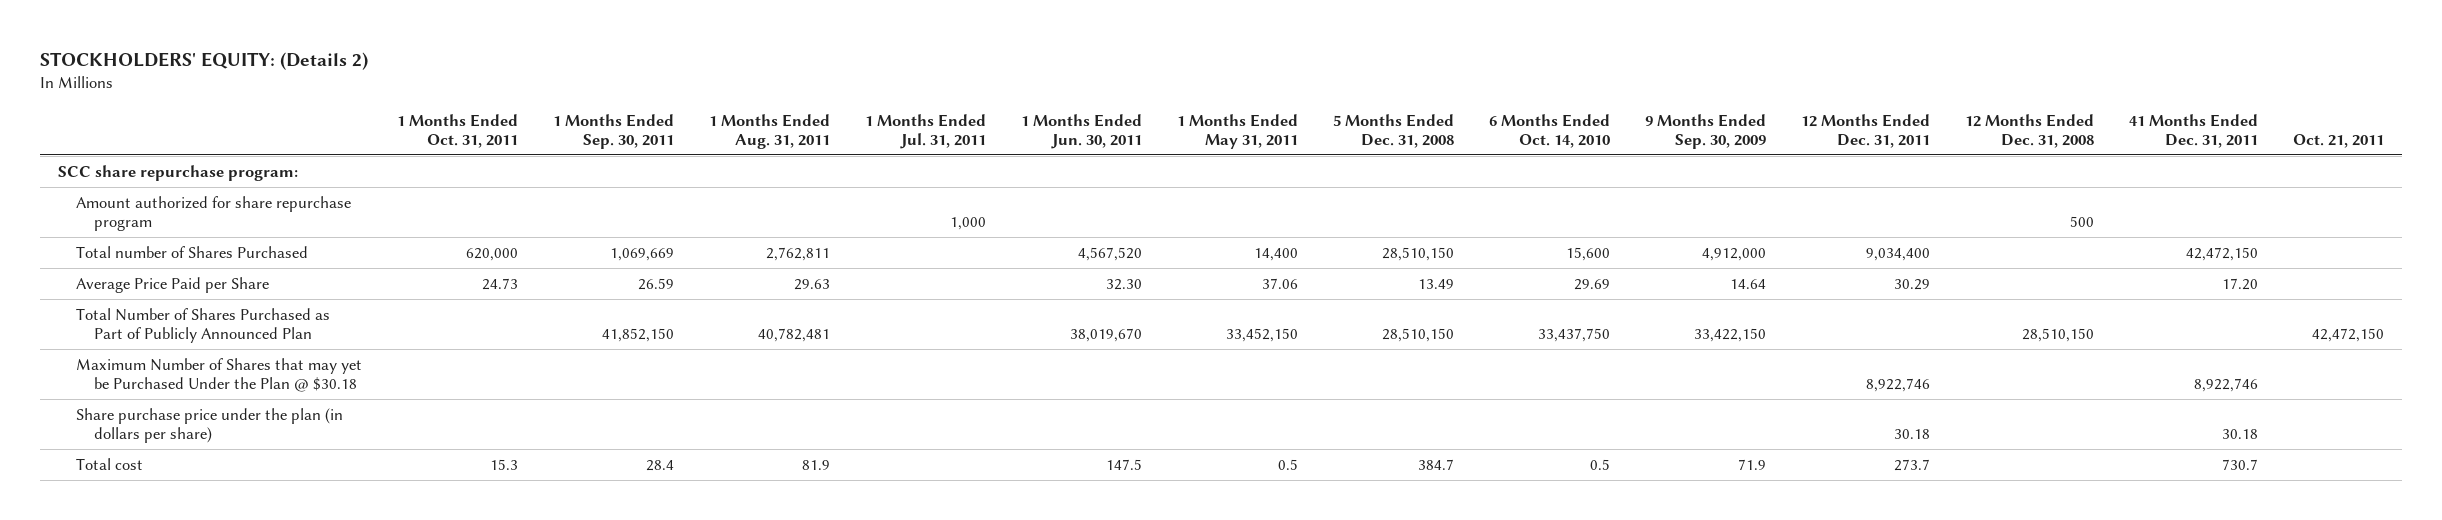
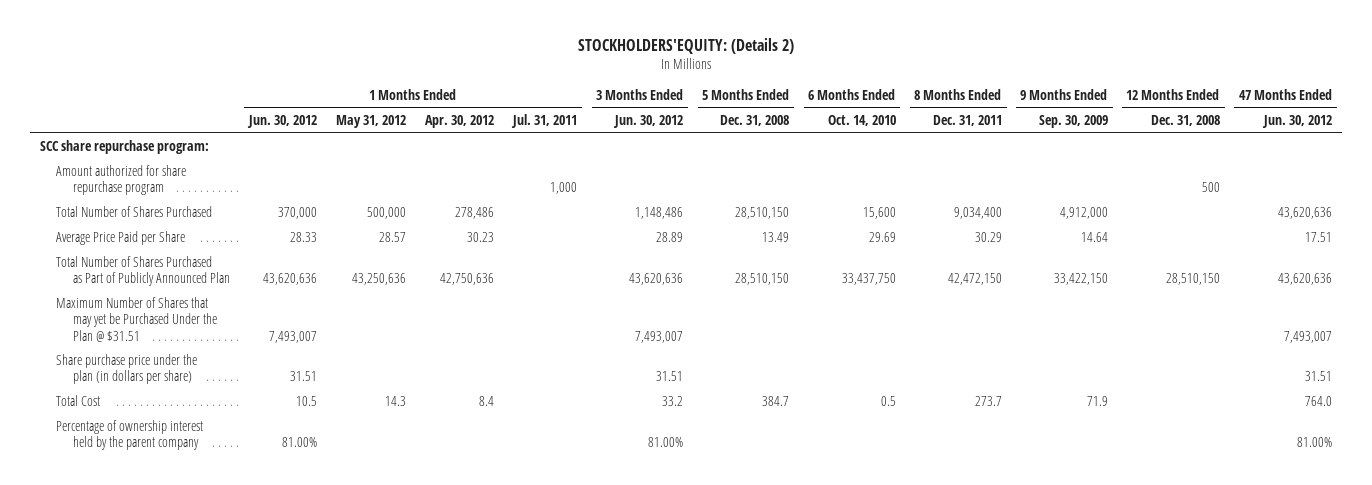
- STOCKHOLDERS' EQUITY: (Details 2)
+ STOCKHOLDERS'EQUITY: (Details 2)
- | 1 Months Ended Oct. 31, 2011 | 1 Months Ended Sep. 30, 2011 | 1 Months Ended Aug. 31, 2011 | 1 Months Ended Jul. 31, 2011 | 1 Months Ended Jun. 30, 2011 | 1 Months Ended May 31, 2011 | 5 Months Ended Dec. 31, 2008 | 6 Months Ended Oct. 14, 2010 | 9 Months Ended Sep. 30, 2009 | 12 Months Ended Dec. 31, 2011 | 12 Months Ended Dec. 31, 2008 | 41 Months Ended Dec. 31, 2011 | Oct. 21, 2011
+ | 1 Months Ended Jun. 30, 2012 | 1 Months Ended May 31, 2012 | 1 Months Ended Apr. 30, 2012 | 1 Months Ended Jul. 31, 2011 | 3 Months Ended Jun. 30, 2012 | 5 Months Ended Dec. 31, 2008 | 6 Months Ended Oct. 14, 2010 | 8 Months Ended Dec. 31, 2011 | 9 Months Ended Sep. 30, 2009 | 12 Months Ended Dec. 31, 2008 | 47 Months Ended Jun. 30, 2012
- Total number of Shares Purchased | 620,000 | 1,069,669 | 2,762,811 | | 4,567,520 | 14,400 | 28,510,150 | 15,600 | 4,912,000 | 9,034,400 | | 42,472,150 |
+ Total Number of Shares Purchased | 370,000 | 500,000 | 278,486 | | 1,148,486 | 28,510,150 | 15,600 | 9,034,400 | 4,912,000 | | 43,620,636
- Maximum Number of Shares that may yet be Purchased Under the Plan @ $30.18 | | | | | | | | | | 8,922,746 | | 8,922,746 |
+ Maximum Number of Shares that may yet be Purchased Under the Plan @ $31.51 | 7,493,007 | | | | 7,493,007 | | | | | | 7,493,007
- Total cost | 15.3 | 28.4 | 81.9 | | 147.5 | 0.5 | 384.7 | 0.5 | 71.9 | 273.7 | | 730.7 |
+ Total Cost | 10.5 | 14.3 | 8.4 | | 33.2 | 384.7 | 0.5 | 273.7 | 71.9 | | 764.0
+ Percentage of ownership interest held by the parent company | 81.00% | | | | 81.00% | | | | | | 81.00%

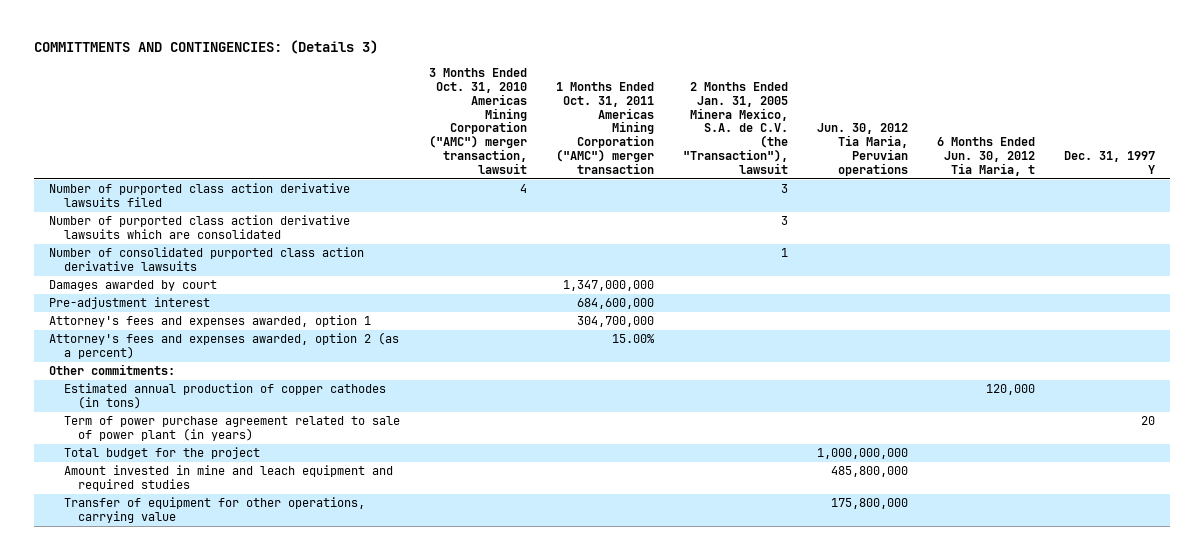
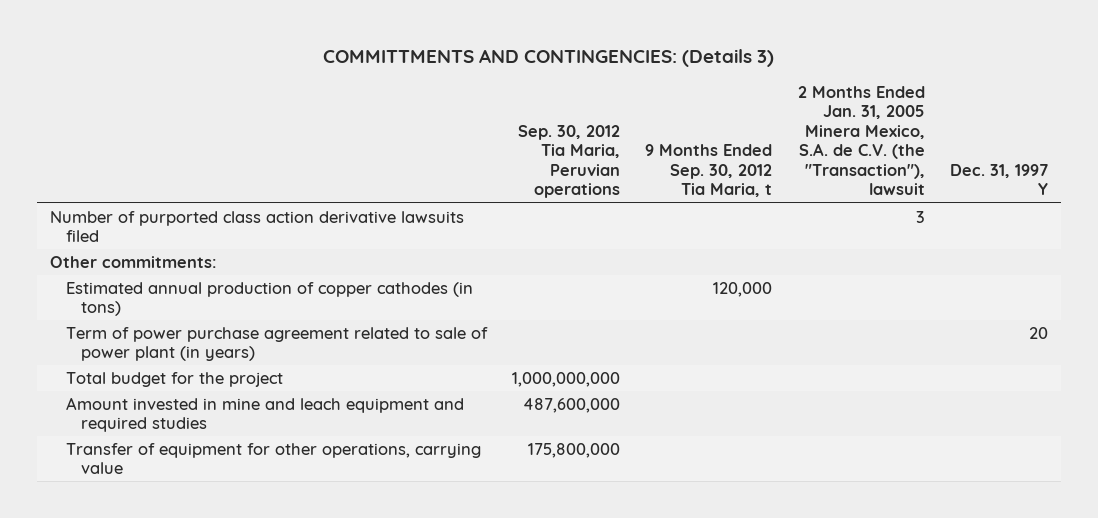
- | 3 Months Ended Oct. 31, 2010 Americas Mining Corporation ("AMC") merger transaction, lawsuit | 1 Months Ended Oct. 31, 2011 Americas Mining Corporation ("AMC") merger transaction | 2 Months Ended Jan. 31, 2005 Minera Mexico, S.A. de C.V. (the "Transaction"), lawsuit | Jun. 30, 2012 Tia Maria, Peruvian operations | 6 Months Ended Jun. 30, 2012 Tia Maria, t | Dec. 31, 1997 Y
+ | Sep. 30, 2012 Tia Maria, Peruvian operations | 9 Months Ended Sep. 30, 2012 Tia Maria, t | 2 Months Ended Jan. 31, 2005 Minera Mexico, S.A. de C.V. (the "Transaction"), lawsuit | Dec. 31, 1997 Y
- Number of purported class action derivative lawsuits which are consolidated | | | 3 | | |
- Number of consolidated purported class action derivative lawsuits | | | 1 | | |
- Damages awarded by court | | 1,347,000,000 | | | |
- Pre-adjustment interest | | 684,600,000 | | | |
- Attorney's fees and expenses awarded, option 1 | | 304,700,000 | | | |
- Attorney's fees and expenses awarded, option 2 (as a percent) | | 15.00% | | | |

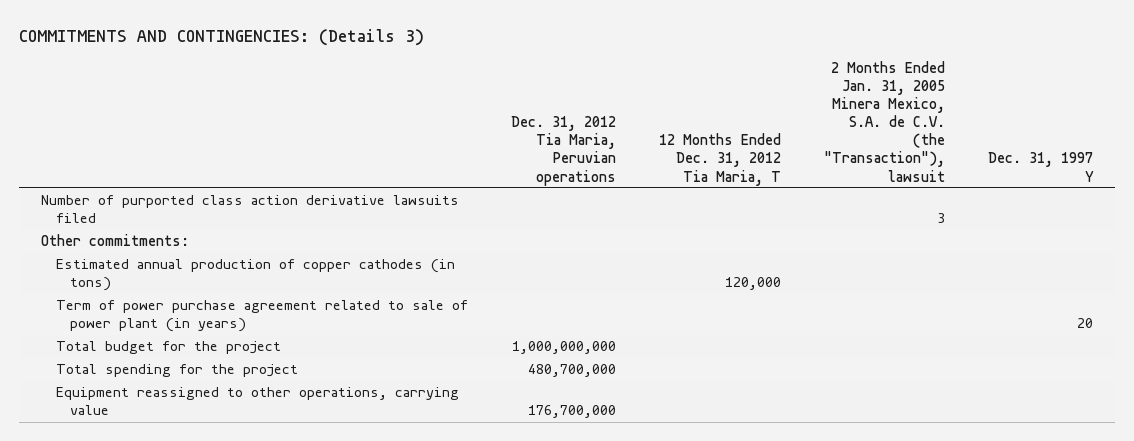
- COMMITTMENTS AND CONTINGENCIES: (Details 3)
+ COMMITMENTS AND CONTINGENCIES: (Details 3)
- | Sep. 30, 2012 Tia Maria, Peruvian operations | 9 Months Ended Sep. 30, 2012 Tia Maria, t | 2 Months Ended Jan. 31, 2005 Minera Mexico, S.A. de C.V. (the "Transaction"), lawsuit | Dec. 31, 1997 Y
+ | Dec. 31, 2012 Tia Maria, Peruvian operations | 12 Months Ended Dec. 31, 2012 Tia Maria, T | 2 Months Ended Jan. 31, 2005 Minera Mexico, S.A. de C.V. (the "Transaction"), lawsuit | Dec. 31, 1997 Y
- Amount invested in mine and leach equipment and required studies | 487,600,000 | | |
- Transfer of equipment for other operations, carrying value | 175,800,000 | | |
+ Total spending for the project | 480,700,000 | | |
+ Equipment reassigned to other operations, carrying value | 176,700,000 | | |

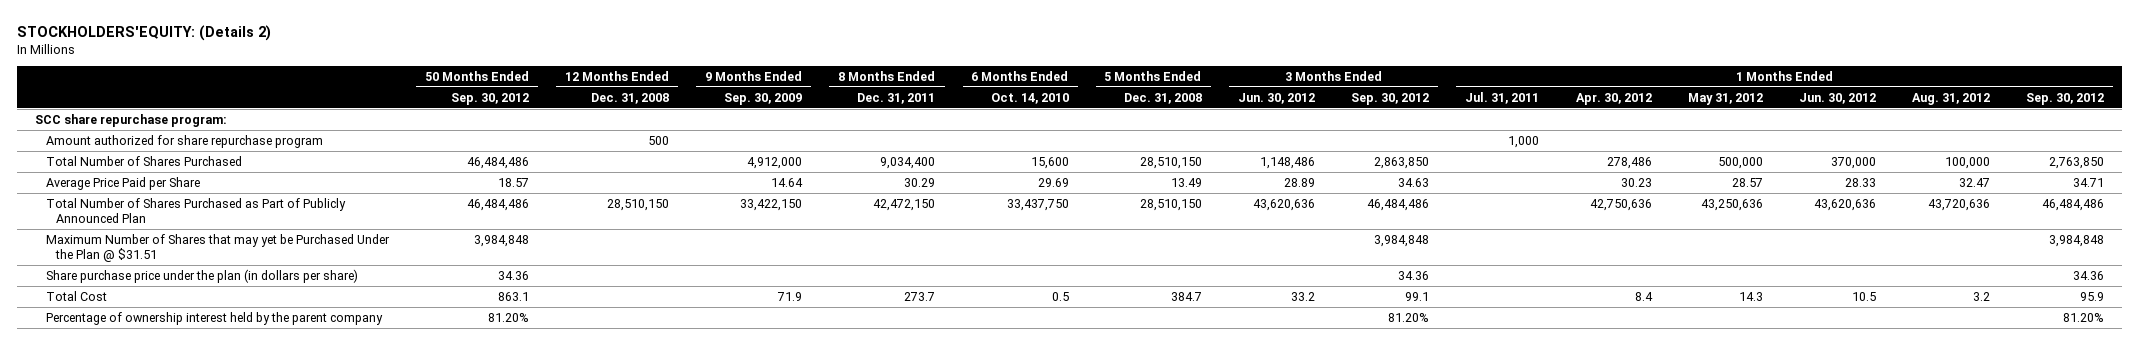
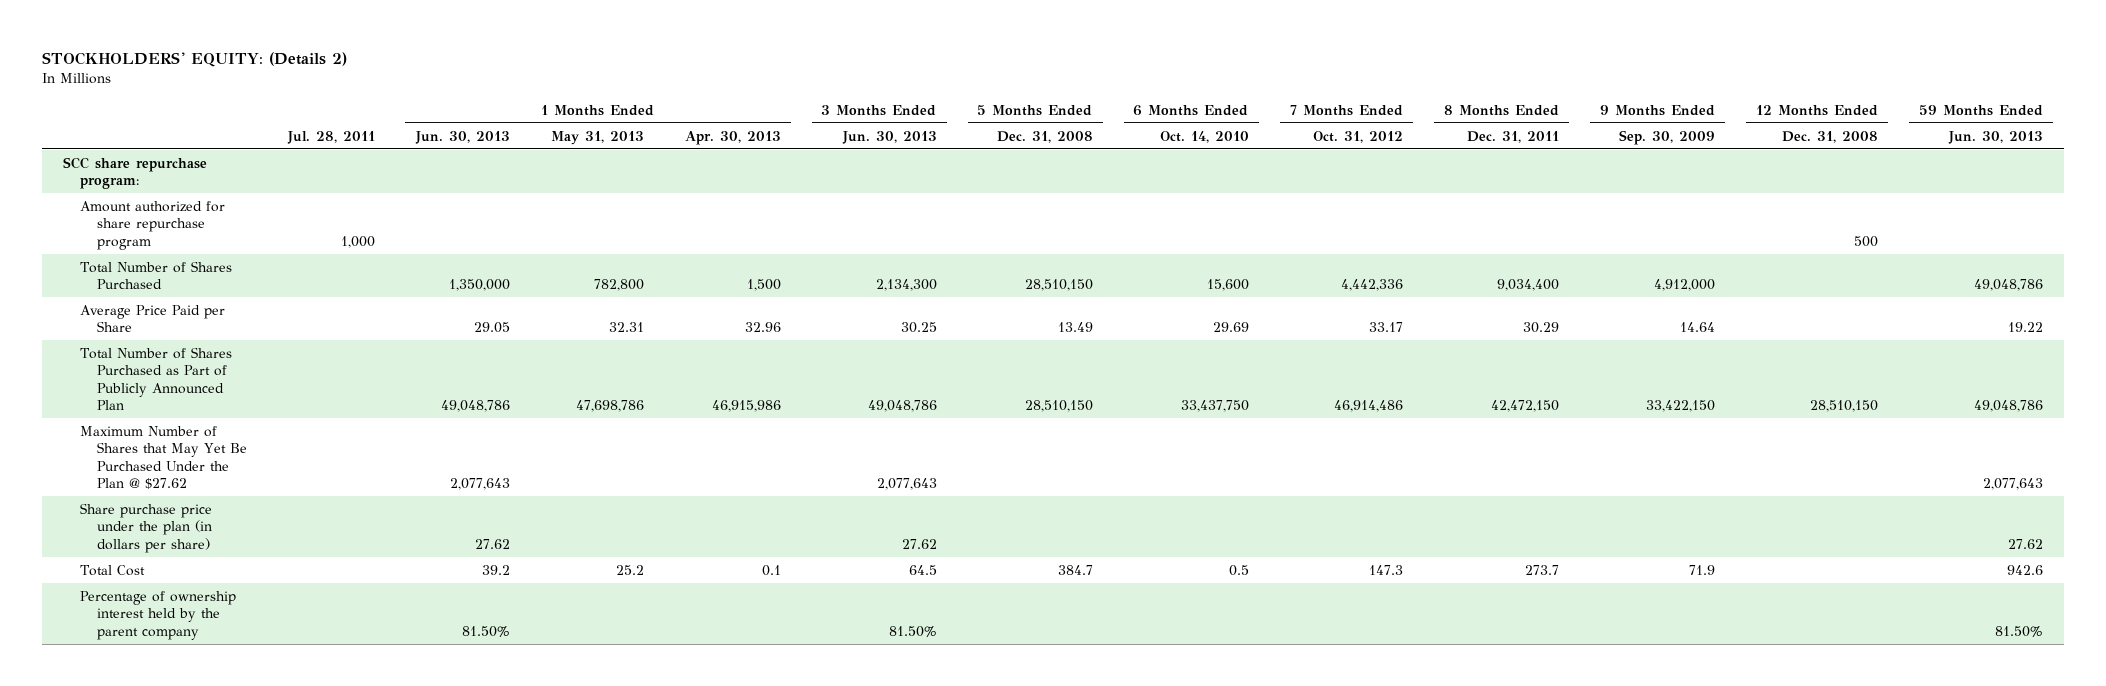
- STOCKHOLDERS'EQUITY: (Details 2)
+ STOCKHOLDERS' EQUITY: (Details 2)
- | 50 Months Ended Sep. 30, 2012 | 12 Months Ended Dec. 31, 2008 | 9 Months Ended Sep. 30, 2009 | 8 Months Ended Dec. 31, 2011 | 6 Months Ended Oct. 14, 2010 | 5 Months Ended Dec. 31, 2008 | 3 Months Ended Jun. 30, 2012 | 3 Months Ended Sep. 30, 2012 | 1 Months Ended Jul. 31, 2011 | 1 Months Ended Apr. 30, 2012 | 1 Months Ended May 31, 2012 | 1 Months Ended Jun. 30, 2012 | 1 Months Ended Aug. 31, 2012 | 1 Months Ended Sep. 30, 2012
+ | Jul. 28, 2011 | 1 Months Ended Jun. 30, 2013 | 1 Months Ended May 31, 2013 | 1 Months Ended Apr. 30, 2013 | 3 Months Ended Jun. 30, 2013 | 5 Months Ended Dec. 31, 2008 | 6 Months Ended Oct. 14, 2010 | 7 Months Ended Oct. 31, 2012 | 8 Months Ended Dec. 31, 2011 | 9 Months Ended Sep. 30, 2009 | 12 Months Ended Dec. 31, 2008 | 59 Months Ended Jun. 30, 2013
- Maximum Number of Shares that may yet be Purchased Under the Plan @ $31.51 | 3,984,848 | | | | | | | 3,984,848 | | | | | | 3,984,848
+ Maximum Number of Shares that May Yet Be Purchased Under the Plan @ $27.62 | | 2,077,643 | | | 2,077,643 | | | | | | | 2,077,643

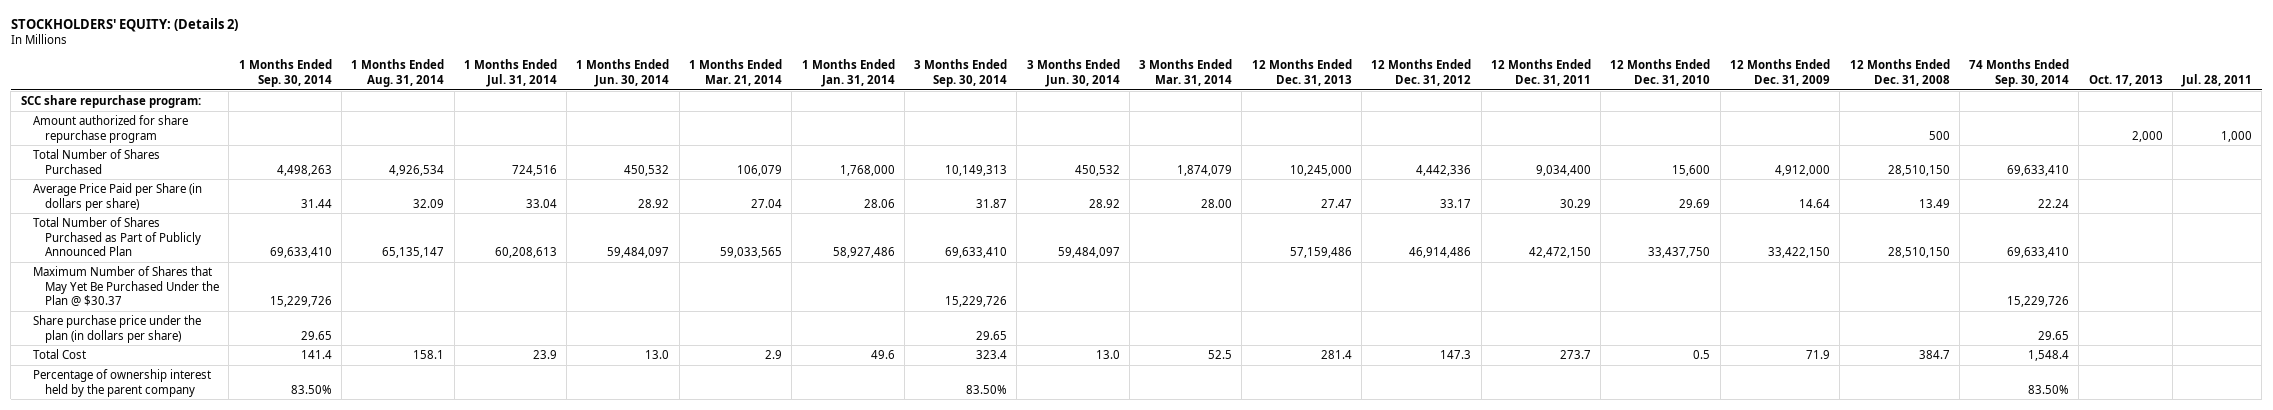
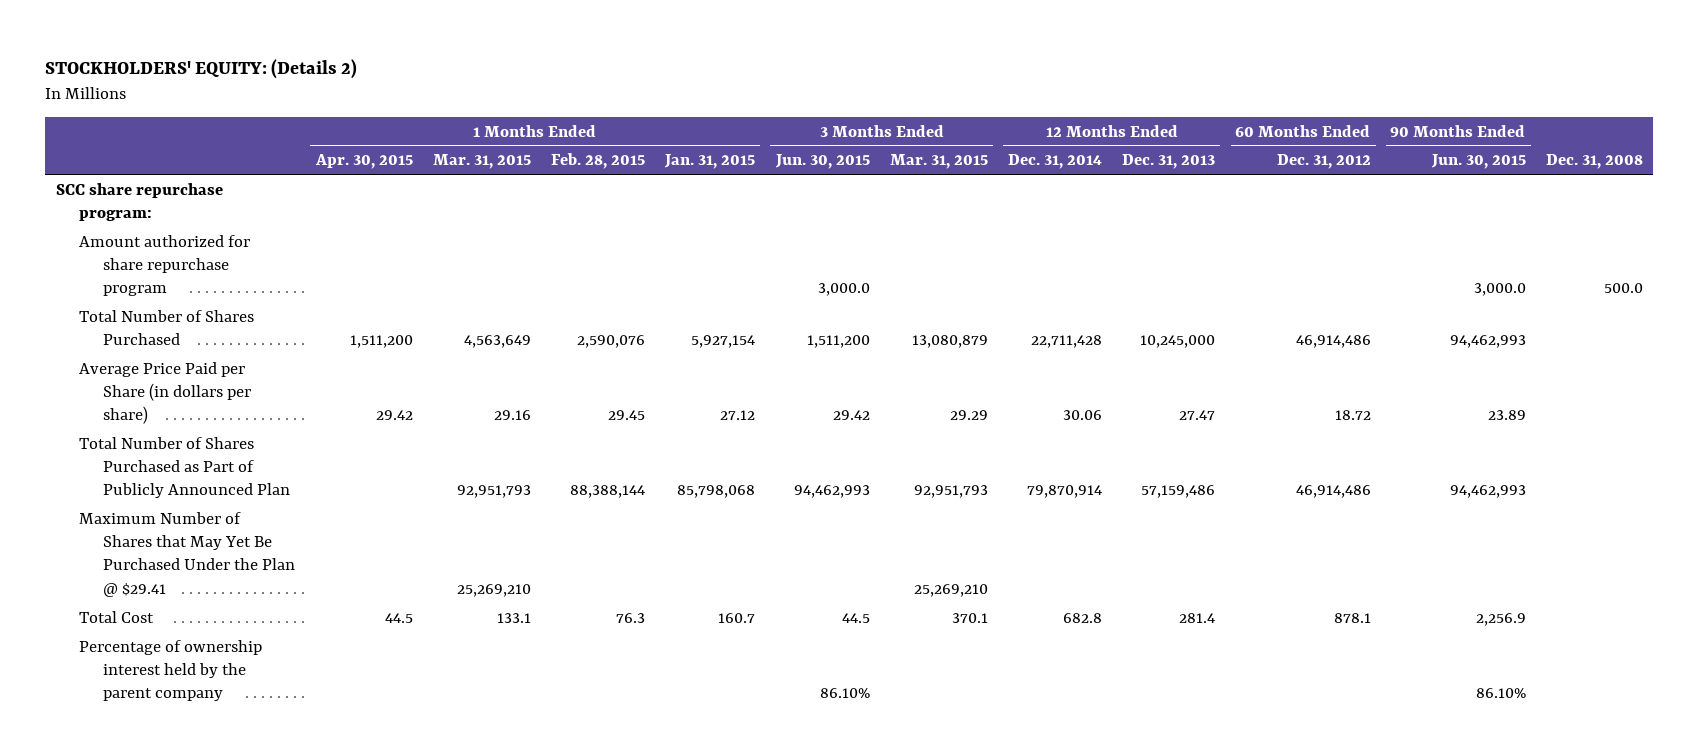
- | 1 Months Ended Sep. 30, 2014 | 1 Months Ended Aug. 31, 2014 | 1 Months Ended Jul. 31, 2014 | 1 Months Ended Jun. 30, 2014 | 1 Months Ended Mar. 21, 2014 | 1 Months Ended Jan. 31, 2014 | 3 Months Ended Sep. 30, 2014 | 3 Months Ended Jun. 30, 2014 | 3 Months Ended Mar. 31, 2014 | 12 Months Ended Dec. 31, 2013 | 12 Months Ended Dec. 31, 2012 | 12 Months Ended Dec. 31, 2011 | 12 Months Ended Dec. 31, 2010 | 12 Months Ended Dec. 31, 2009 | 12 Months Ended Dec. 31, 2008 | 74 Months Ended Sep. 30, 2014 | Oct. 17, 2013 | Jul. 28, 2011
+ | 1 Months Ended Apr. 30, 2015 | 1 Months Ended Mar. 31, 2015 | 1 Months Ended Feb. 28, 2015 | 1 Months Ended Jan. 31, 2015 | 3 Months Ended Jun. 30, 2015 | 3 Months Ended Mar. 31, 2015 | 12 Months Ended Dec. 31, 2014 | 12 Months Ended Dec. 31, 2013 | 60 Months Ended Dec. 31, 2012 | 90 Months Ended Jun. 30, 2015 | Dec. 31, 2008
- Maximum Number of Shares that May Yet Be Purchased Under the Plan @ $30.37 | 15,229,726 | | | | | | 15,229,726 | | | | | | | | | 15,229,726 | |
- Share purchase price under the plan (in dollars per share) | 29.65 | | | | | | 29.65 | | | | | | | | | 29.65 | |
+ Maximum Number of Shares that May Yet Be Purchased Under the Plan @ $29.41 | | 25,269,210 | | | | 25,269,210 | | | | |

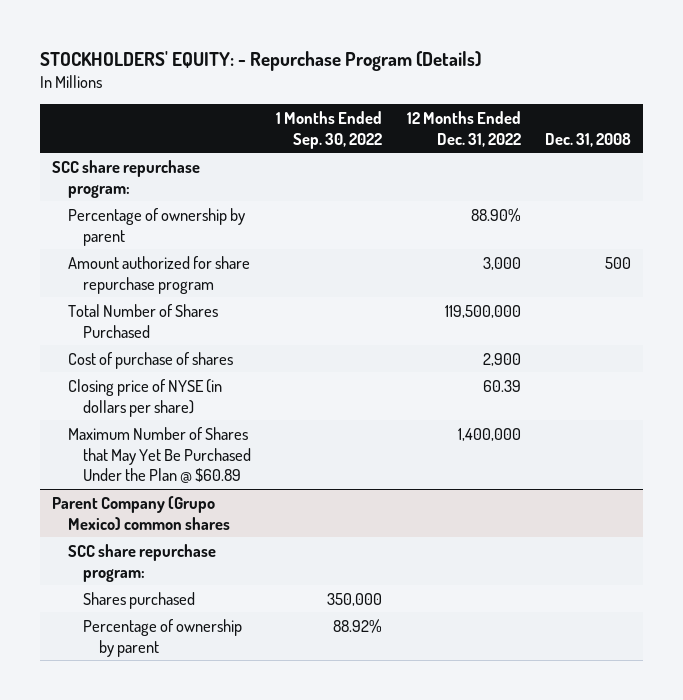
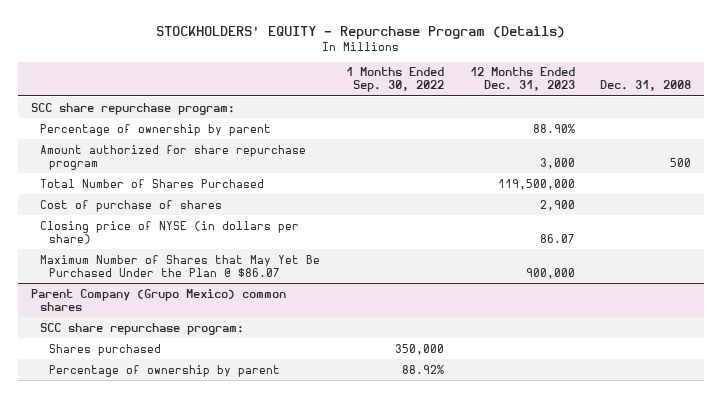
- STOCKHOLDERS' EQUITY: - Repurchase Program (Details)
+ STOCKHOLDERS' EQUITY - Repurchase Program (Details)
- | 1 Months Ended Sep. 30, 2022 | 12 Months Ended Dec. 31, 2022 | Dec. 31, 2008
+ | 1 Months Ended Sep. 30, 2022 | 12 Months Ended Dec. 31, 2023 | Dec. 31, 2008
- Maximum Number of Shares that May Yet Be Purchased Under the Plan @ $60.89 | | 1,400,000 |
+ Maximum Number of Shares that May Yet Be Purchased Under the Plan @ $86.07 | | 900,000 |

